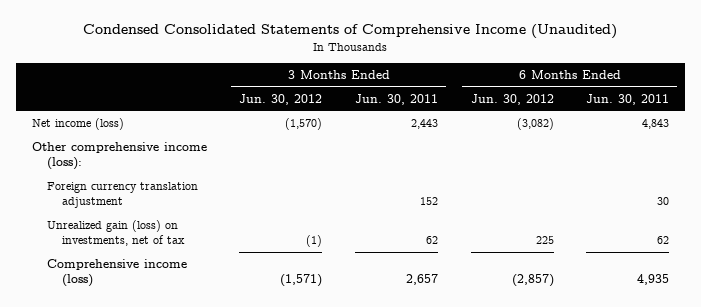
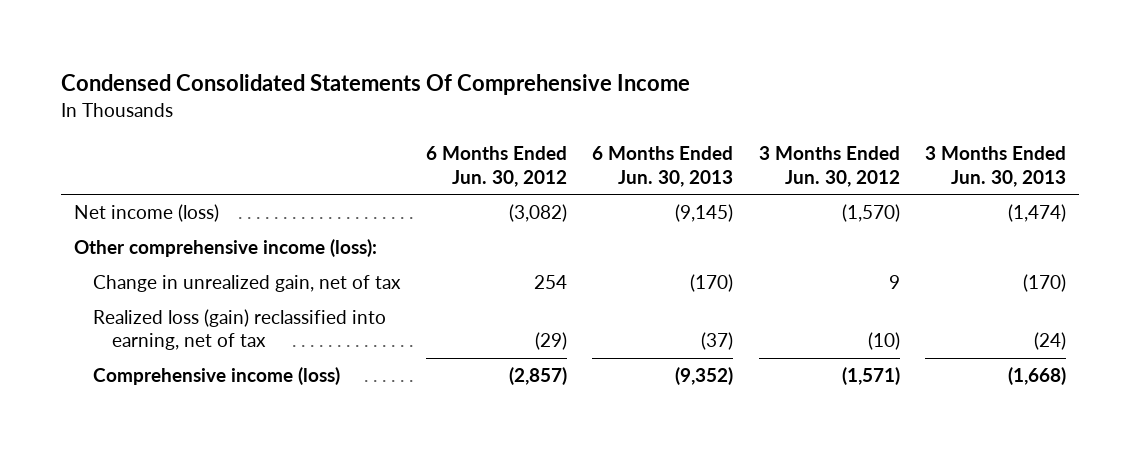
- Condensed Consolidated Statements of Comprehensive Income (Unaudited)
+ Condensed Consolidated Statements Of Comprehensive Income
- | 3 Months Ended Jun. 30, 2012 | 3 Months Ended Jun. 30, 2011 | 6 Months Ended Jun. 30, 2012 | 6 Months Ended Jun. 30, 2011
+ | 6 Months Ended Jun. 30, 2012 | 6 Months Ended Jun. 30, 2013 | 3 Months Ended Jun. 30, 2012 | 3 Months Ended Jun. 30, 2013
- Foreign currency translation adjustment | | 152 | | 30
- Unrealized gain (loss) on investments, net of tax | (1) | 62 | 225 | 62
+ Change in unrealized gain, net of tax | 254 | (170) | 9 | (170)
+ Realized loss (gain) reclassified into earning, net of tax | (29) | (37) | (10) | (24)

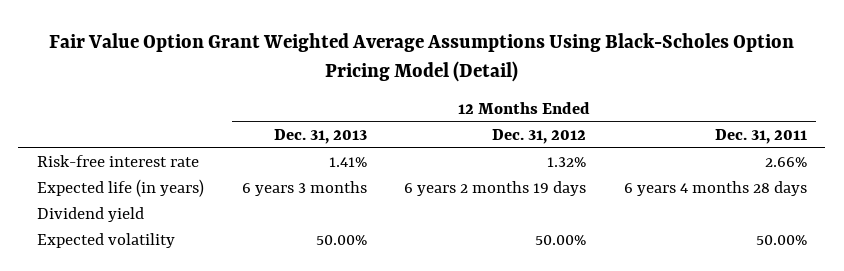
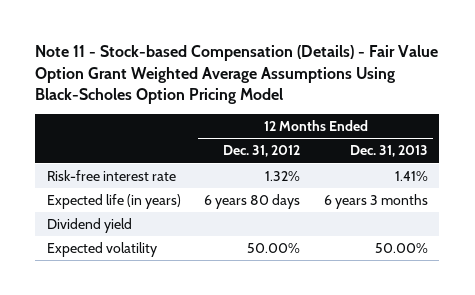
- Fair Value Option Grant Weighted Average Assumptions Using Black-Scholes Option Pricing Model (Detail)
+ Note 11 - Stock-based Compensation (Details) - Fair Value Option Grant Weighted Average Assumptions Using Black-Scholes Option Pricing Model
- | 12 Months Ended Dec. 31, 2013 | 12 Months Ended Dec. 31, 2012 | 12 Months Ended Dec. 31, 2011
+ | 12 Months Ended Dec. 31, 2012 | 12 Months Ended Dec. 31, 2013
- Expected life (in years) | 6 years 3 months | 6 years 2 months 19 days | 6 years 4 months 28 days
+ Expected life (in years) | 6 years 80 days | 6 years 3 months

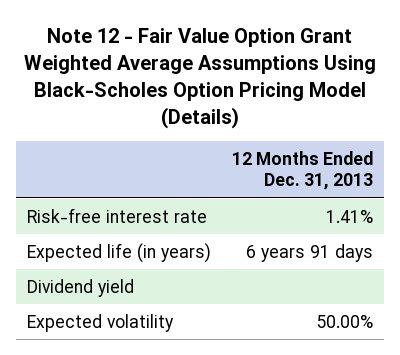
- Note 11 - Stock-based Compensation (Details) - Fair Value Option Grant Weighted Average Assumptions Using Black-Scholes Option Pricing Model
+ Note 12 - Fair Value Option Grant Weighted Average Assumptions Using Black-Scholes Option Pricing Model (Details)
- | 12 Months Ended Dec. 31, 2012 | 12 Months Ended Dec. 31, 2013
+ | 12 Months Ended Dec. 31, 2013
- Expected life (in years) | 6 years 80 days | 6 years 3 months
+ Expected life (in years) | 6 years 91 days

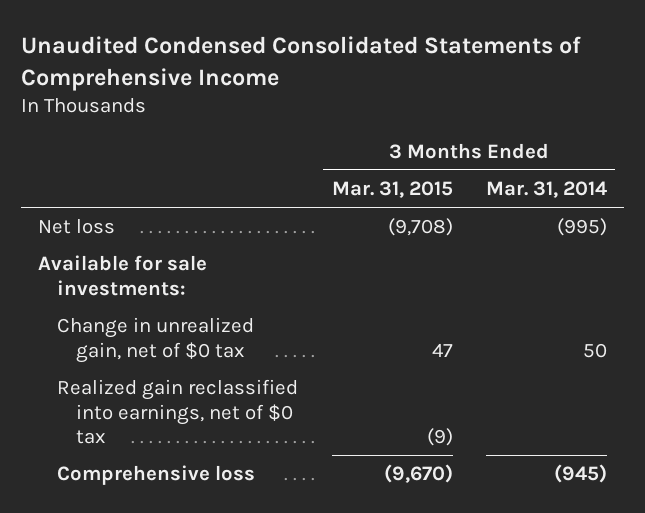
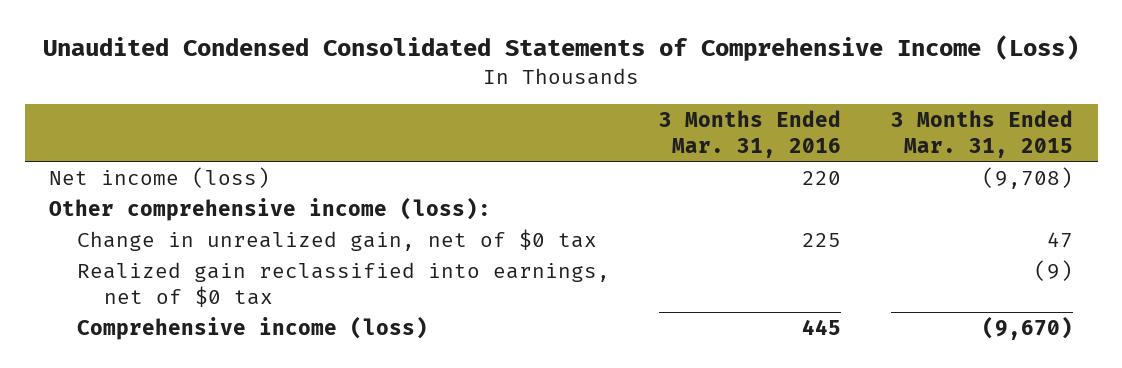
- Unaudited Condensed Consolidated Statements of Comprehensive Income
+ Unaudited Condensed Consolidated Statements of Comprehensive Income (Loss)
- | 3 Months Ended Mar. 31, 2015 | 3 Months Ended Mar. 31, 2014
+ | 3 Months Ended Mar. 31, 2016 | 3 Months Ended Mar. 31, 2015
- Net loss | (9,708) | (995)
- Available for sale investments:
+ Net income (loss) | 220 | (9,708)
+ Other comprehensive income (loss):
- Comprehensive loss | (9,670) | (945)
+ Comprehensive income (loss) | 445 | (9,670)

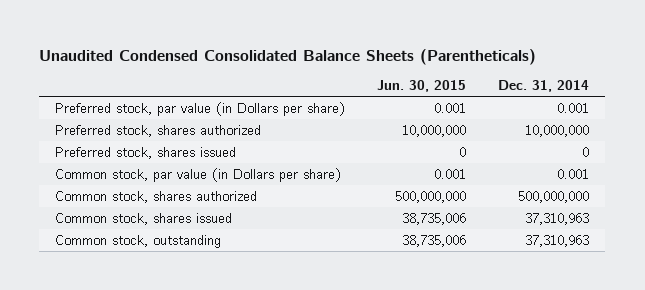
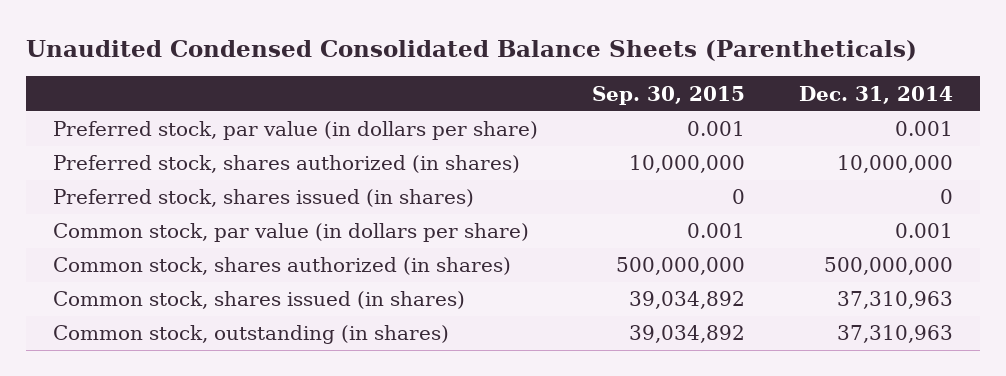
- | Jun. 30, 2015 | Dec. 31, 2014
+ | Sep. 30, 2015 | Dec. 31, 2014
- Preferred stock, par value (in Dollars per share) | 0.001 | 0.001
- Preferred stock, shares authorized | 10,000,000 | 10,000,000
- Preferred stock, shares issued | 0 | 0
- Common stock, par value (in Dollars per share) | 0.001 | 0.001
- Common stock, shares authorized | 500,000,000 | 500,000,000
- Common stock, shares issued | 38,735,006 | 37,310,963
- Common stock, outstanding | 38,735,006 | 37,310,963
+ Preferred stock, par value (in dollars per share) | 0.001 | 0.001
+ Preferred stock, shares authorized (in shares) | 10,000,000 | 10,000,000
+ Preferred stock, shares issued (in shares) | 0 | 0
+ Common stock, par value (in dollars per share) | 0.001 | 0.001
+ Common stock, shares authorized (in shares) | 500,000,000 | 500,000,000
+ Common stock, shares issued (in shares) | 39,034,892 | 37,310,963
+ Common stock, outstanding (in shares) | 39,034,892 | 37,310,963

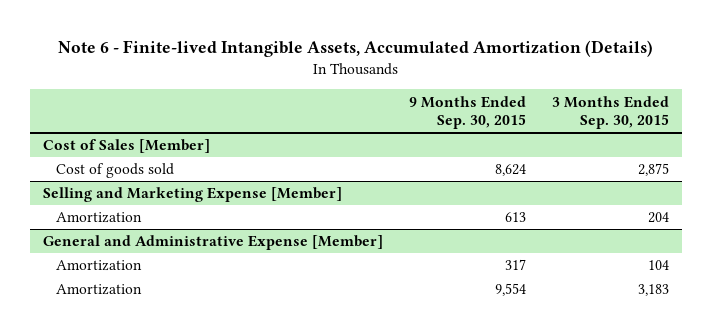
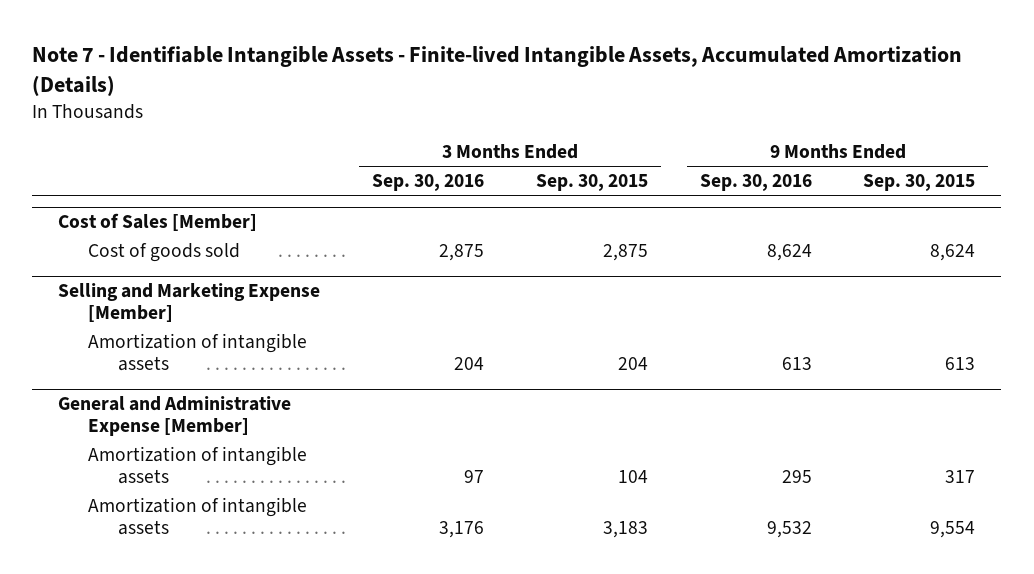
- Note 6 - Finite-lived Intangible Assets, Accumulated Amortization (Details)
+ Note 7 - Identifiable Intangible Assets - Finite-lived Intangible Assets, Accumulated Amortization (Details)
- | 9 Months Ended Sep. 30, 2015 | 3 Months Ended Sep. 30, 2015
+ | 3 Months Ended Sep. 30, 2016 | 3 Months Ended Sep. 30, 2015 | 9 Months Ended Sep. 30, 2016 | 9 Months Ended Sep. 30, 2015
@ Selling and Marketing Expense [Member]
- Amortization | 613 | 204
+ Amortization of intangible assets | 204 | 204 | 613 | 613
@ General and Administrative Expense [Member]
- Amortization | 317 | 104
- Amortization | 9,554 | 3,183
+ Amortization of intangible assets | 97 | 104 | 295 | 317
+ Amortization of intangible assets | 3,176 | 3,183 | 9,532 | 9,554

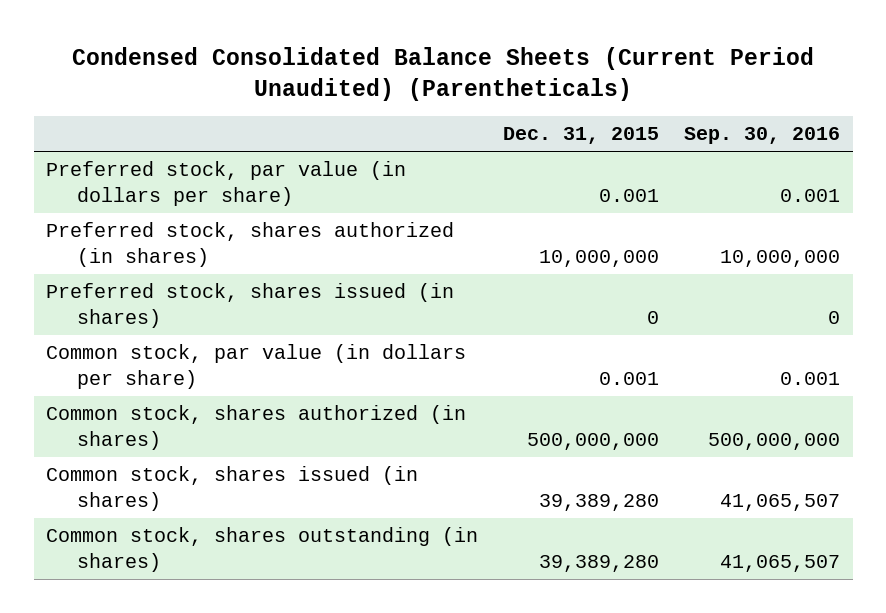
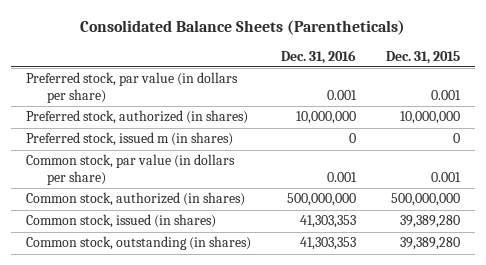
- Condensed Consolidated Balance Sheets (Current Period Unaudited) (Parentheticals)
+ Consolidated Balance Sheets (Parentheticals)
- | Dec. 31, 2015 | Sep. 30, 2016
+ | Dec. 31, 2016 | Dec. 31, 2015
- Preferred stock, shares authorized (in shares) | 10,000,000 | 10,000,000
- Preferred stock, shares issued (in shares) | 0 | 0
+ Preferred stock, authorized (in shares) | 10,000,000 | 10,000,000
+ Preferred stock, issued m (in shares) | 0 | 0
- Common stock, shares authorized (in shares) | 500,000,000 | 500,000,000
- Common stock, shares issued (in shares) | 39,389,280 | 41,065,507
- Common stock, shares outstanding (in shares) | 39,389,280 | 41,065,507
+ Common stock, authorized (in shares) | 500,000,000 | 500,000,000
+ Common stock, issued (in shares) | 41,303,353 | 39,389,280
+ Common stock, outstanding (in shares) | 41,303,353 | 39,389,280

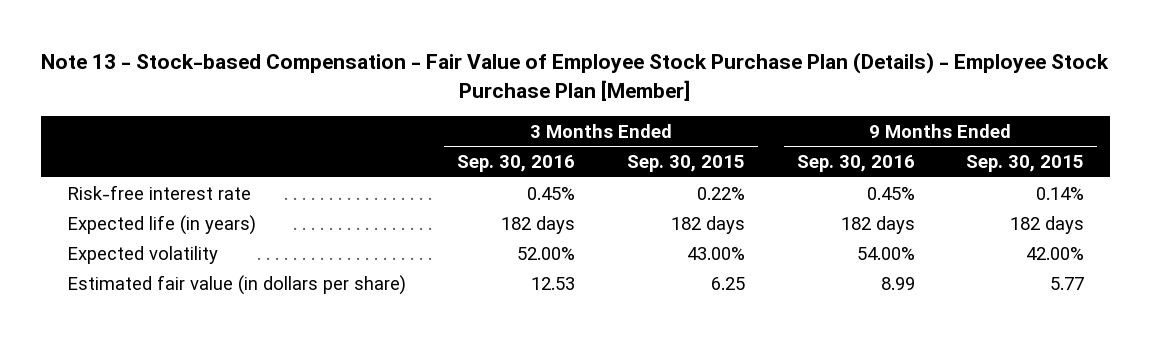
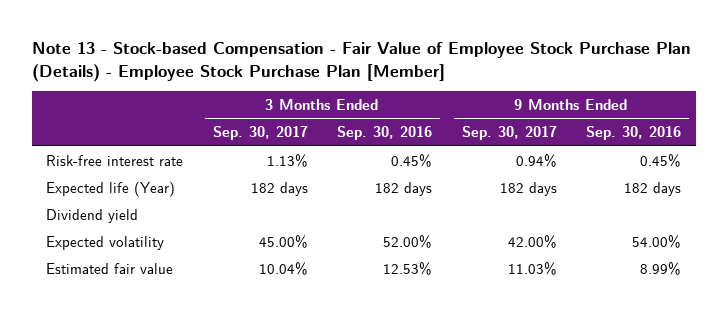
- | 3 Months Ended Sep. 30, 2016 | 3 Months Ended Sep. 30, 2015 | 9 Months Ended Sep. 30, 2016 | 9 Months Ended Sep. 30, 2015
+ | 3 Months Ended Sep. 30, 2017 | 3 Months Ended Sep. 30, 2016 | 9 Months Ended Sep. 30, 2017 | 9 Months Ended Sep. 30, 2016
- Expected life (in years) | 182 days | 182 days | 182 days | 182 days
+ Expected life (Year) | 182 days | 182 days | 182 days | 182 days
+ Dividend yield
- Estimated fair value (in dollars per share) | 12.53 | 6.25 | 8.99 | 5.77
+ Estimated fair value | 10.04% | 12.53% | 11.03% | 8.99%

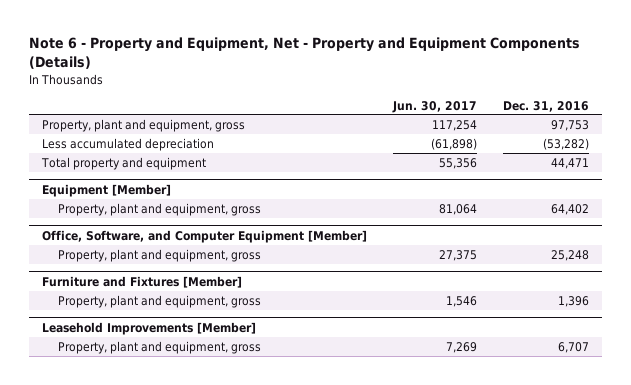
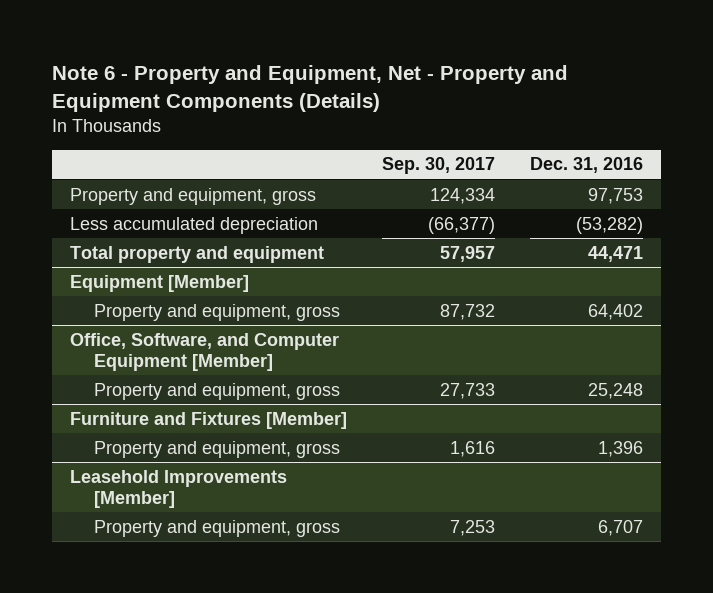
- | Jun. 30, 2017 | Dec. 31, 2016
+ | Sep. 30, 2017 | Dec. 31, 2016
- Property, plant and equipment, gross | 117,254 | 97,753
+ Property and equipment, gross | 124,334 | 97,753
@ Equipment [Member]
- Property, plant and equipment, gross | 81,064 | 64,402
+ Property and equipment, gross | 87,732 | 64,402
@ Office, Software, and Computer Equipment [Member]
- Property, plant and equipment, gross | 27,375 | 25,248
+ Property and equipment, gross | 27,733 | 25,248
@ Furniture and Fixtures [Member]
- Property, plant and equipment, gross | 1,546 | 1,396
+ Property and equipment, gross | 1,616 | 1,396
@ Leasehold Improvements [Member]
- Property, plant and equipment, gross | 7,269 | 6,707
+ Property and equipment, gross | 7,253 | 6,707

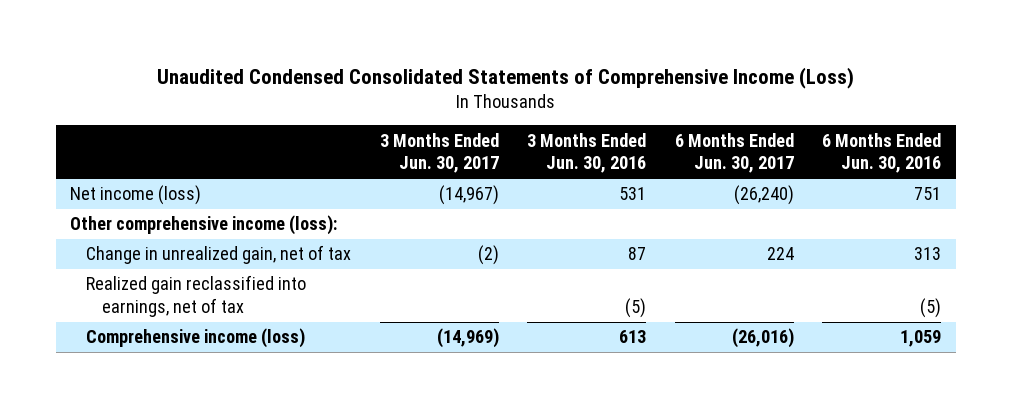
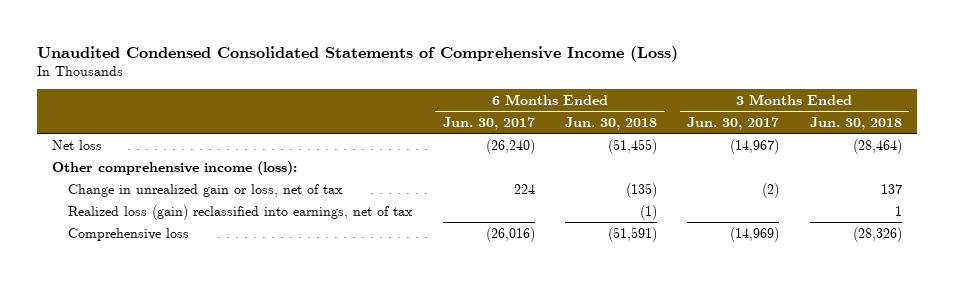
- | 3 Months Ended Jun. 30, 2017 | 3 Months Ended Jun. 30, 2016 | 6 Months Ended Jun. 30, 2017 | 6 Months Ended Jun. 30, 2016
+ | 6 Months Ended Jun. 30, 2017 | 6 Months Ended Jun. 30, 2018 | 3 Months Ended Jun. 30, 2017 | 3 Months Ended Jun. 30, 2018
- Net income (loss) | (14,967) | 531 | (26,240) | 751
+ Net loss | (26,240) | (51,455) | (14,967) | (28,464)
- Change in unrealized gain, net of tax | (2) | 87 | 224 | 313
- Realized gain reclassified into earnings, net of tax | | (5) | | (5)
- Comprehensive income (loss) | (14,969) | 613 | (26,016) | 1,059
+ Change in unrealized gain or loss, net of tax | 224 | (135) | (2) | 137
+ Realized loss (gain) reclassified into earnings, net of tax | | (1) | | 1
+ Comprehensive loss | (26,016) | (51,591) | (14,969) | (28,326)

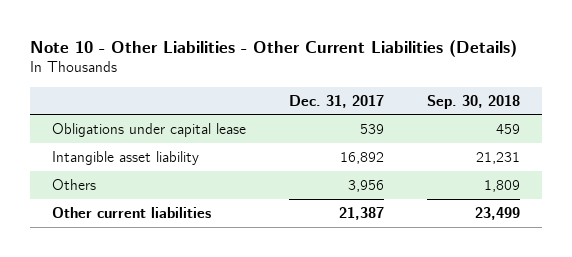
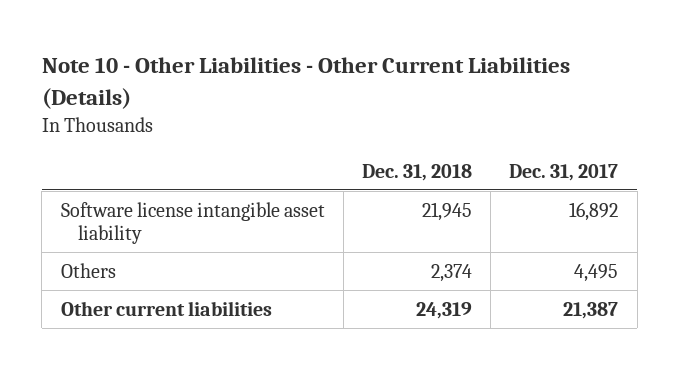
- | Dec. 31, 2017 | Sep. 30, 2018
+ | Dec. 31, 2018 | Dec. 31, 2017
- Obligations under capital lease | 539 | 459
- Intangible asset liability | 16,892 | 21,231
- Others | 3,956 | 1,809
+ Software license intangible asset liability | 21,945 | 16,892
+ Others | 2,374 | 4,495

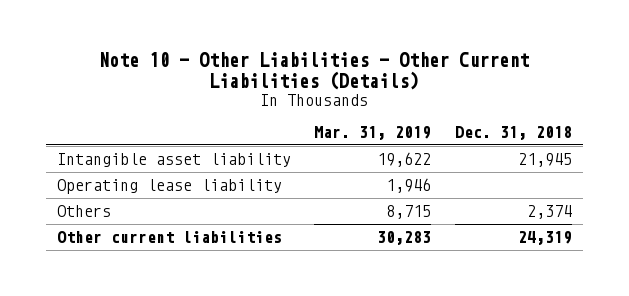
- | Dec. 31, 2018 | Dec. 31, 2017
+ | Mar. 31, 2019 | Dec. 31, 2018
- Software license intangible asset liability | 21,945 | 16,892
+ Intangible asset liability | 19,622 | 21,945
+ Operating lease liability | 1,946 |

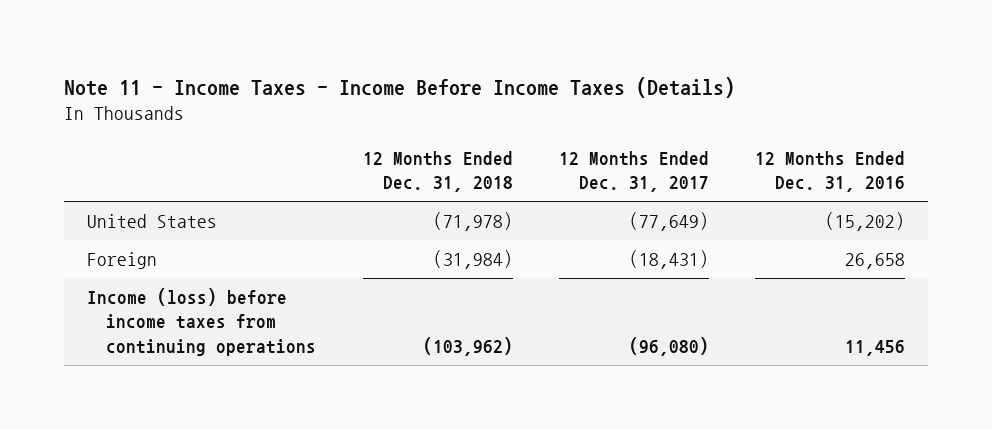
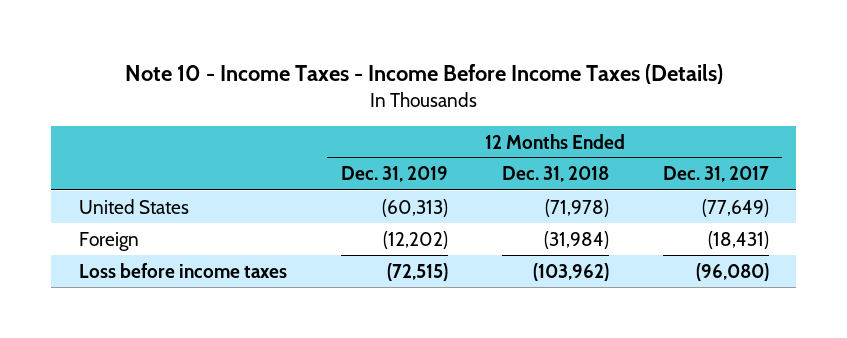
- Note 11 - Income Taxes - Income Before Income Taxes (Details)
+ Note 10 - Income Taxes - Income Before Income Taxes (Details)
- | 12 Months Ended Dec. 31, 2018 | 12 Months Ended Dec. 31, 2017 | 12 Months Ended Dec. 31, 2016
+ | 12 Months Ended Dec. 31, 2019 | 12 Months Ended Dec. 31, 2018 | 12 Months Ended Dec. 31, 2017
- Income (loss) before income taxes from continuing operations | (103,962) | (96,080) | 11,456
+ Loss before income taxes | (72,515) | (103,962) | (96,080)

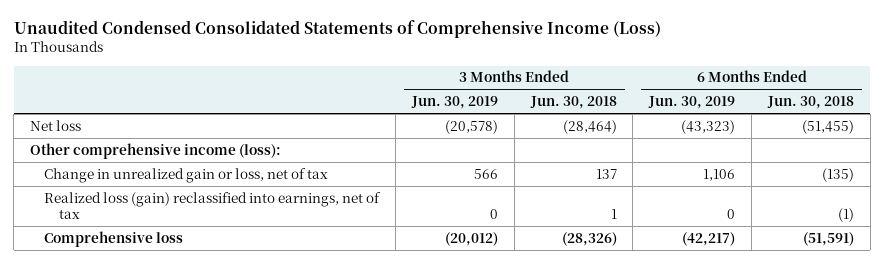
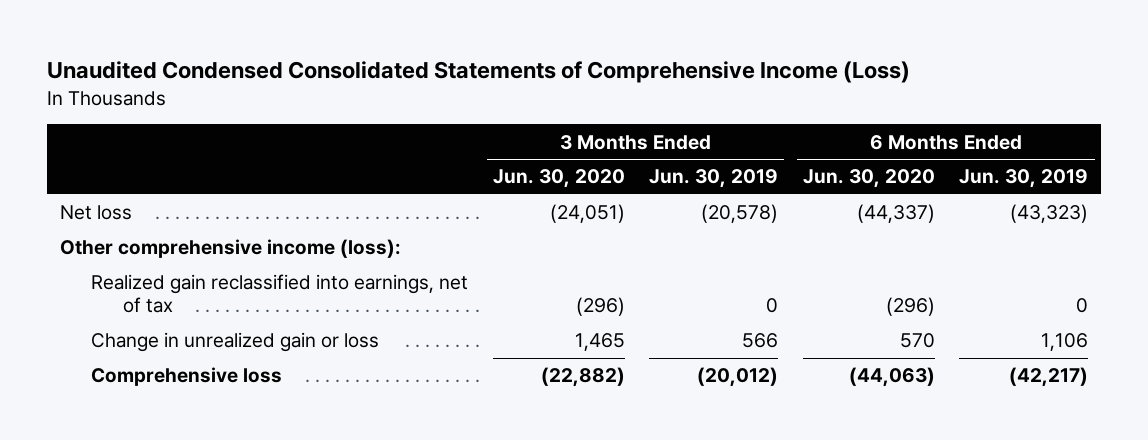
- | 3 Months Ended Jun. 30, 2019 | 3 Months Ended Jun. 30, 2018 | 6 Months Ended Jun. 30, 2019 | 6 Months Ended Jun. 30, 2018
+ | 3 Months Ended Jun. 30, 2020 | 3 Months Ended Jun. 30, 2019 | 6 Months Ended Jun. 30, 2020 | 6 Months Ended Jun. 30, 2019
- Change in unrealized gain or loss, net of tax | 566 | 137 | 1,106 | (135)
- Realized loss (gain) reclassified into earnings, net of tax | 0 | 1 | 0 | (1)
+ Realized gain reclassified into earnings, net of tax | (296) | 0 | (296) | 0
+ Change in unrealized gain or loss | 1,465 | 566 | 570 | 1,106

